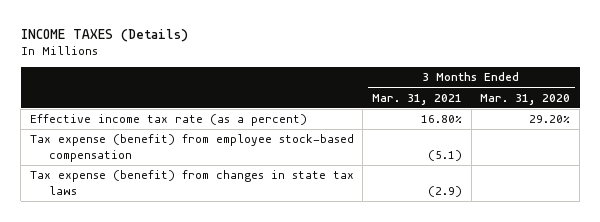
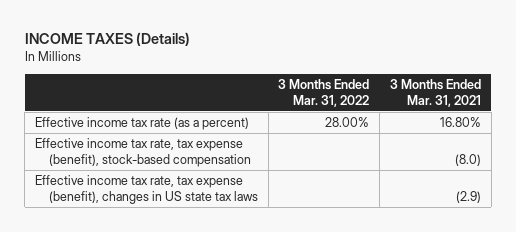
- | 3 Months Ended Mar. 31, 2021 | 3 Months Ended Mar. 31, 2020
+ | 3 Months Ended Mar. 31, 2022 | 3 Months Ended Mar. 31, 2021
- Tax expense (benefit) from employee stock-based compensation | (5.1) |
- Tax expense (benefit) from changes in state tax laws | (2.9) |
+ Effective income tax rate, tax expense (benefit), stock-based compensation | | (8.0)
+ Effective income tax rate, tax expense (benefit), changes in US state tax laws | | (2.9)

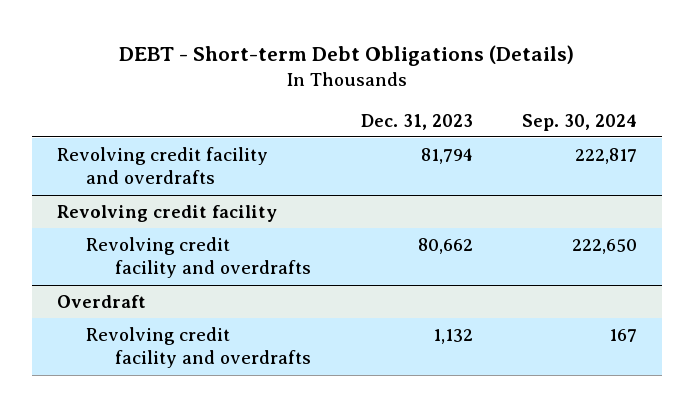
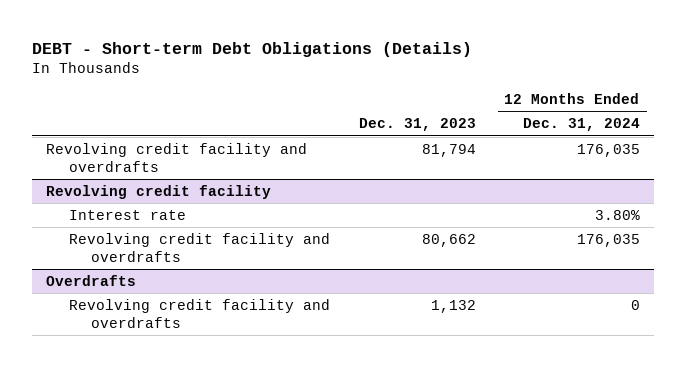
- | Dec. 31, 2023 | Sep. 30, 2024
+ | Dec. 31, 2023 | 12 Months Ended Dec. 31, 2024
@ Revolving credit facility
+ Interest rate | | 3.80%
- Overdraft
+ Overdrafts

